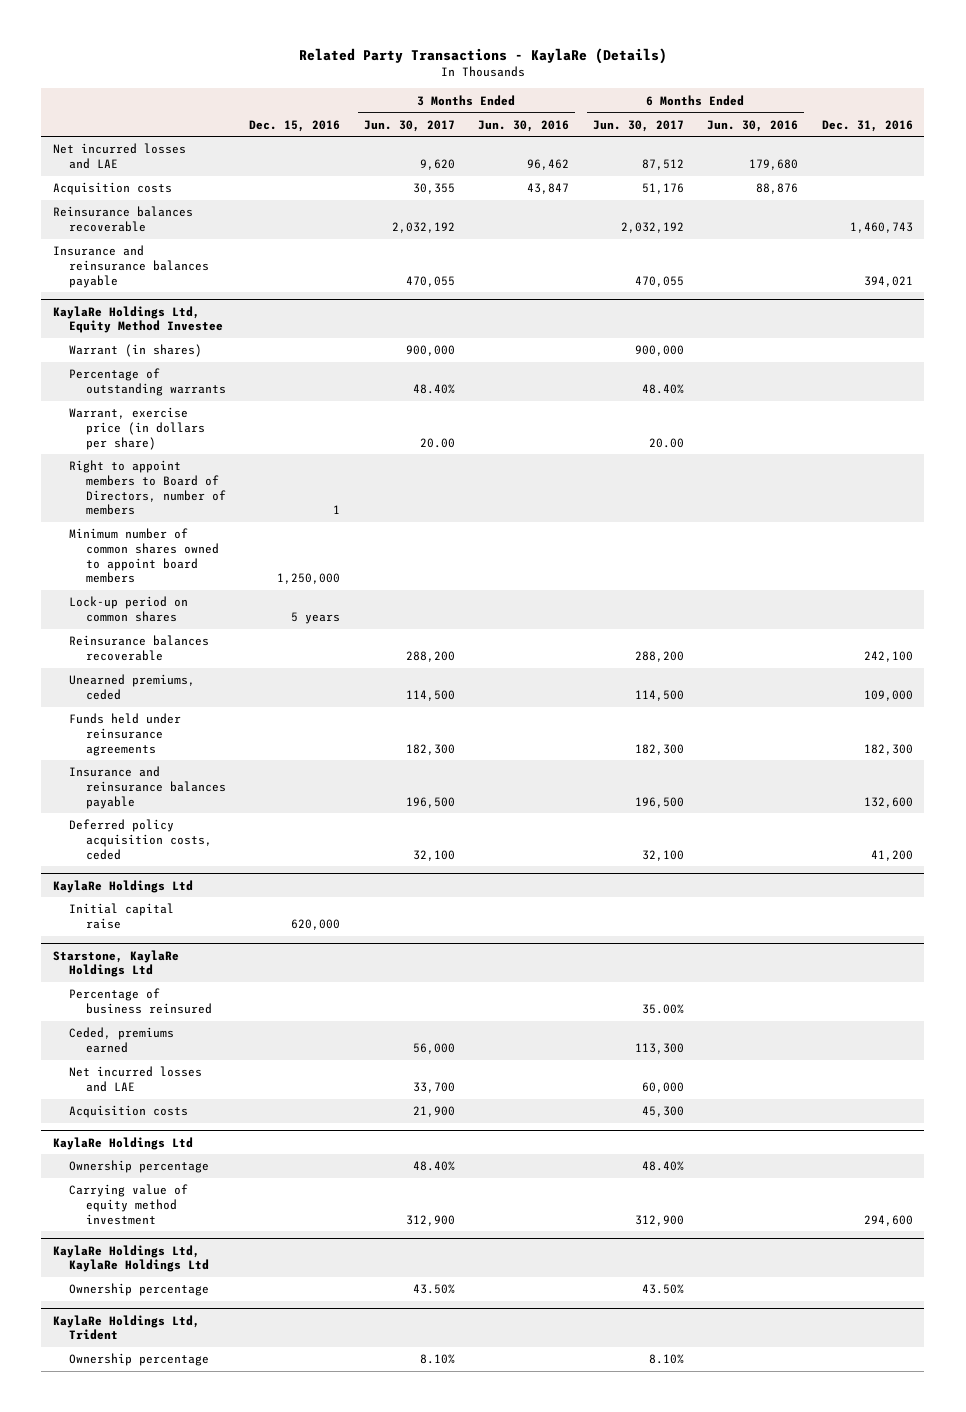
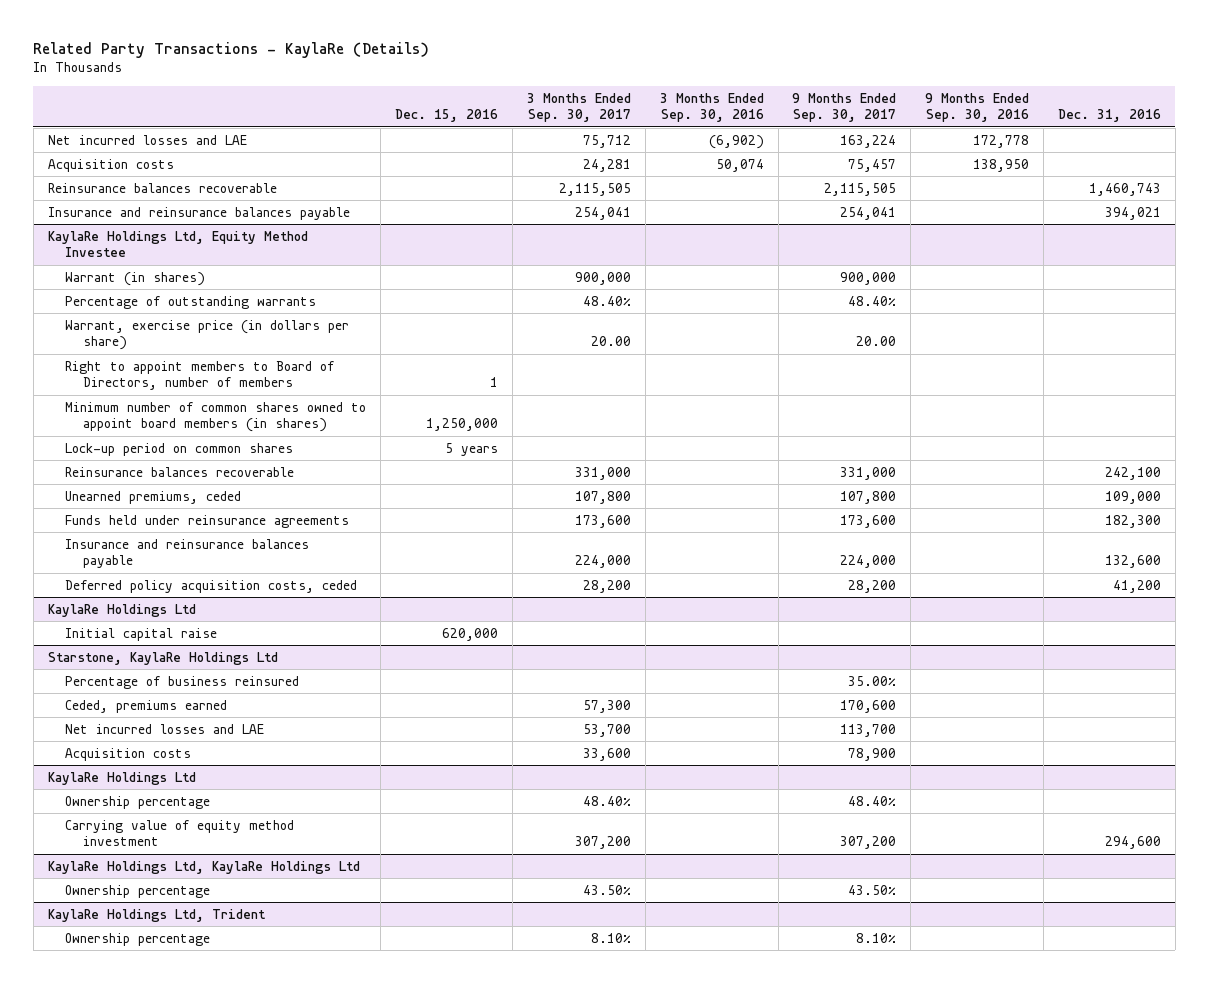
- | Dec. 15, 2016 | 3 Months Ended Jun. 30, 2017 | 3 Months Ended Jun. 30, 2016 | 6 Months Ended Jun. 30, 2017 | 6 Months Ended Jun. 30, 2016 | Dec. 31, 2016
+ | Dec. 15, 2016 | 3 Months Ended Sep. 30, 2017 | 3 Months Ended Sep. 30, 2016 | 9 Months Ended Sep. 30, 2017 | 9 Months Ended Sep. 30, 2016 | Dec. 31, 2016
@ KaylaRe Holdings Ltd, Equity Method Investee
- Minimum number of common shares owned to appoint board members | 1,250,000 | | | | |
+ Minimum number of common shares owned to appoint board members (in shares) | 1,250,000 | | | | |

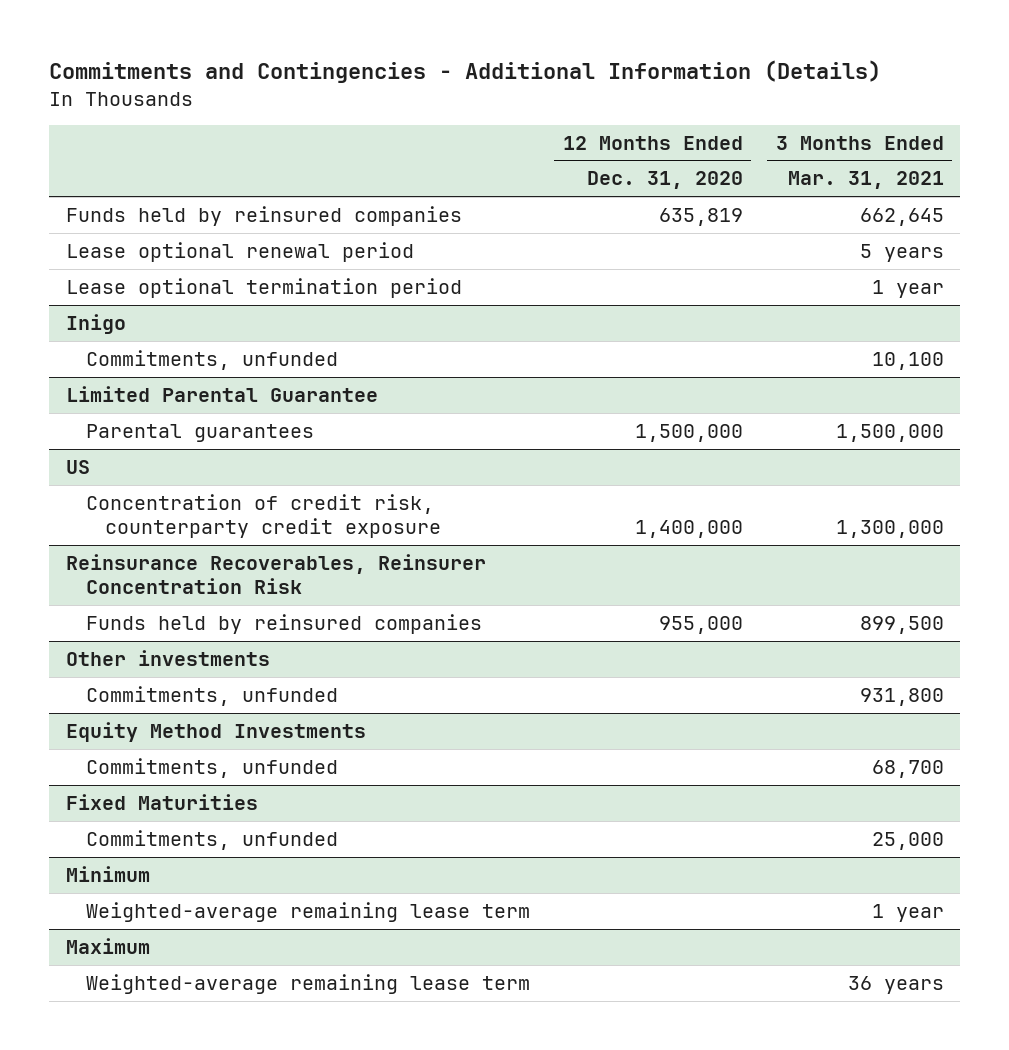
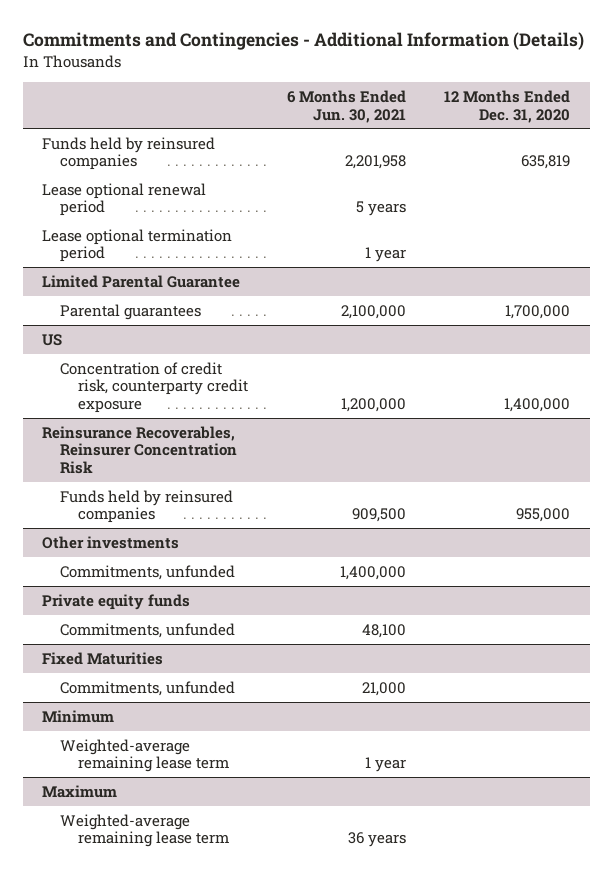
- | 12 Months Ended Dec. 31, 2020 | 3 Months Ended Mar. 31, 2021
+ | 6 Months Ended Jun. 30, 2021 | 12 Months Ended Dec. 31, 2020
- Inigo
- Commitments, unfunded | | 10,100
@ Limited Parental Guarantee
- Parental guarantees | 1,500,000 | 1,500,000
+ Parental guarantees | 2,100,000 | 1,700,000
- Equity Method Investments
- Commitments, unfunded | | 68,700
+ Private equity funds
+ Commitments, unfunded | 48,100 |

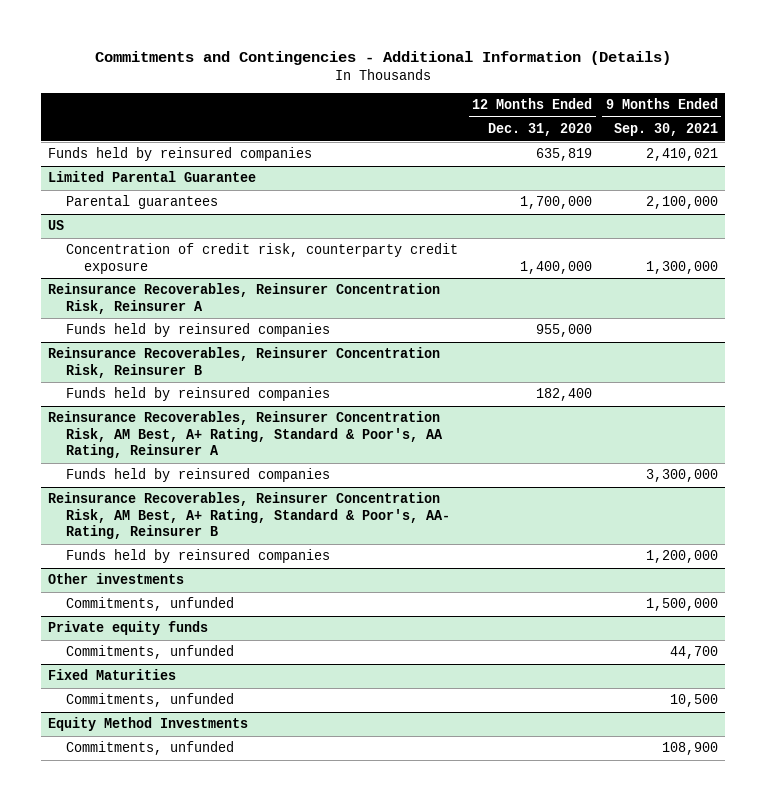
- | 6 Months Ended Jun. 30, 2021 | 12 Months Ended Dec. 31, 2020
+ | 12 Months Ended Dec. 31, 2020 | 9 Months Ended Sep. 30, 2021
- Lease optional renewal period | 5 years |
- Lease optional termination period | 1 year |
- Reinsurance Recoverables, Reinsurer Concentration Risk
+ Reinsurance Recoverables, Reinsurer Concentration Risk, Reinsurer A
+ Reinsurance Recoverables, Reinsurer Concentration Risk, Reinsurer B
+ Funds held by reinsured companies | 182,400 |
+ Reinsurance Recoverables, Reinsurer Concentration Risk, AM Best, A+ Rating, Standard & Poor's, AA Rating, Reinsurer A
+ Funds held by reinsured companies | | 3,300,000
+ Reinsurance Recoverables, Reinsurer Concentration Risk, AM Best, A+ Rating, Standard & Poor's, AA- Rating, Reinsurer B
+ Funds held by reinsured companies | | 1,200,000
- Minimum
- Weighted-average remaining lease term | 1 year |
- Maximum
- Weighted-average remaining lease term | 36 years |
+ Equity Method Investments
+ Commitments, unfunded | | 108,900

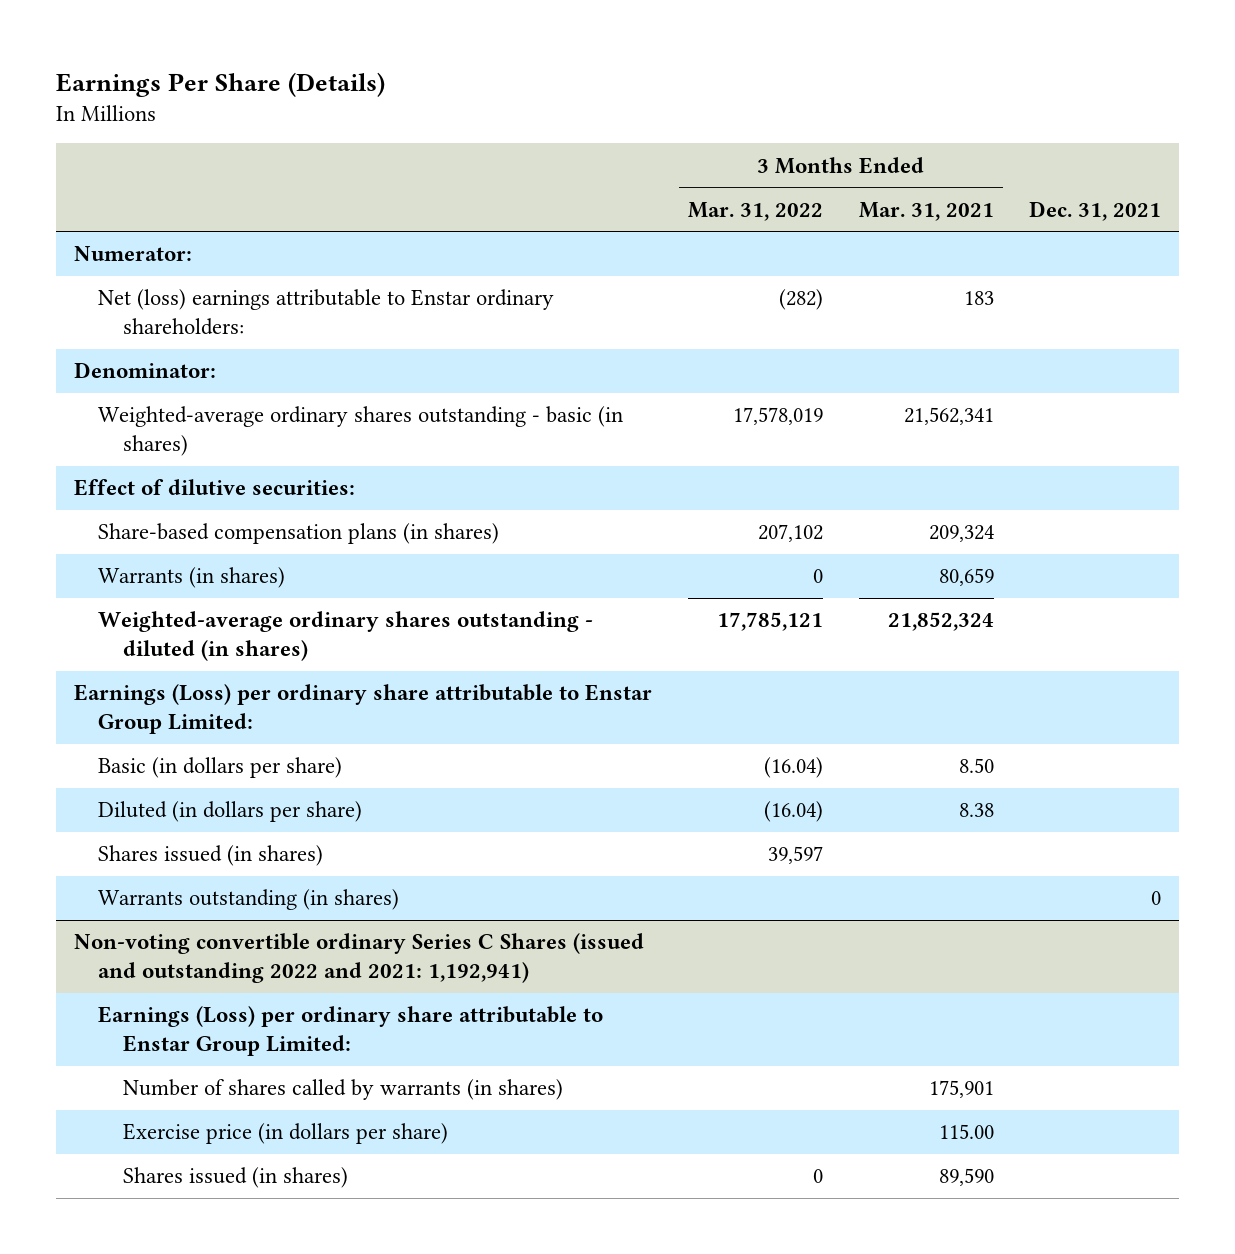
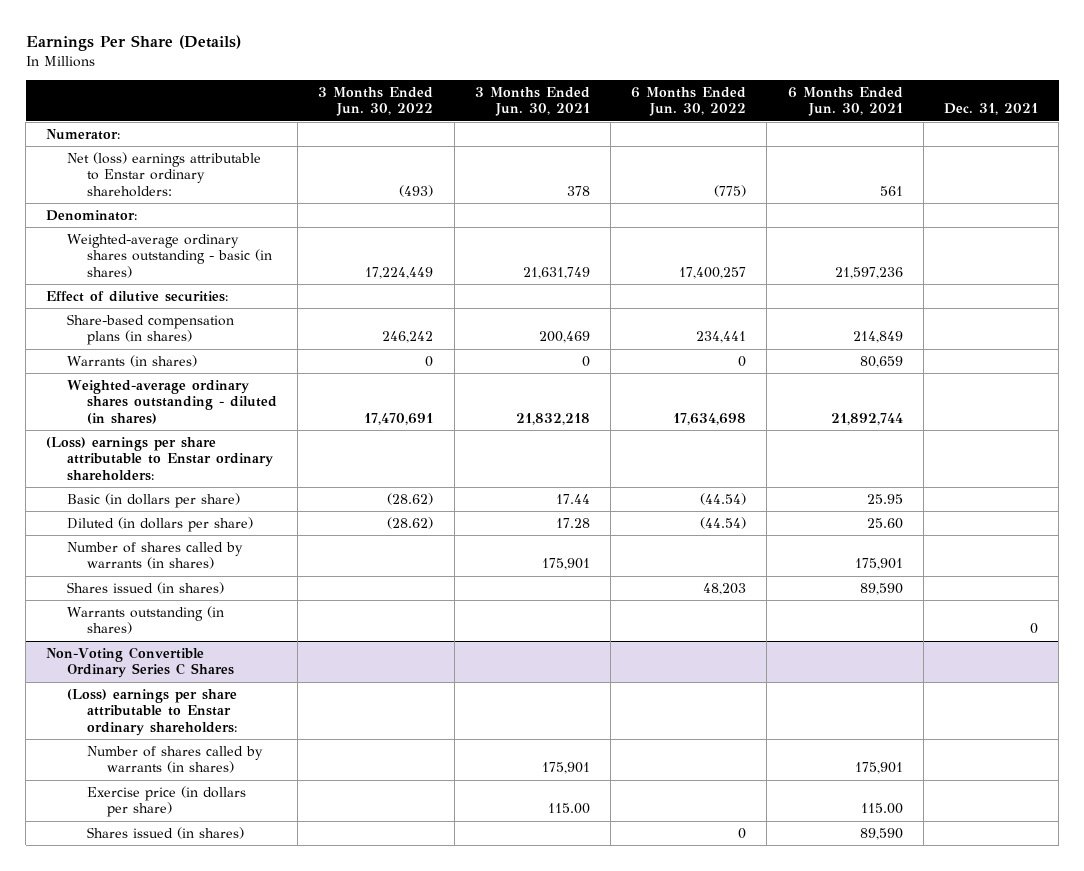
- | 3 Months Ended Mar. 31, 2022 | 3 Months Ended Mar. 31, 2021 | Dec. 31, 2021
+ | 3 Months Ended Jun. 30, 2022 | 3 Months Ended Jun. 30, 2021 | 6 Months Ended Jun. 30, 2022 | 6 Months Ended Jun. 30, 2021 | Dec. 31, 2021
- Earnings (Loss) per ordinary share attributable to Enstar Group Limited:
+ (Loss) earnings per share attributable to Enstar ordinary shareholders:
+ Number of shares called by warrants (in shares) | | 175,901 | | 175,901 |
- Non-voting convertible ordinary Series C Shares (issued and outstanding 2022 and 2021: 1,192,941)
- Earnings (Loss) per ordinary share attributable to Enstar Group Limited:
+ Non-Voting Convertible Ordinary Series C Shares
+ (Loss) earnings per share attributable to Enstar ordinary shareholders:

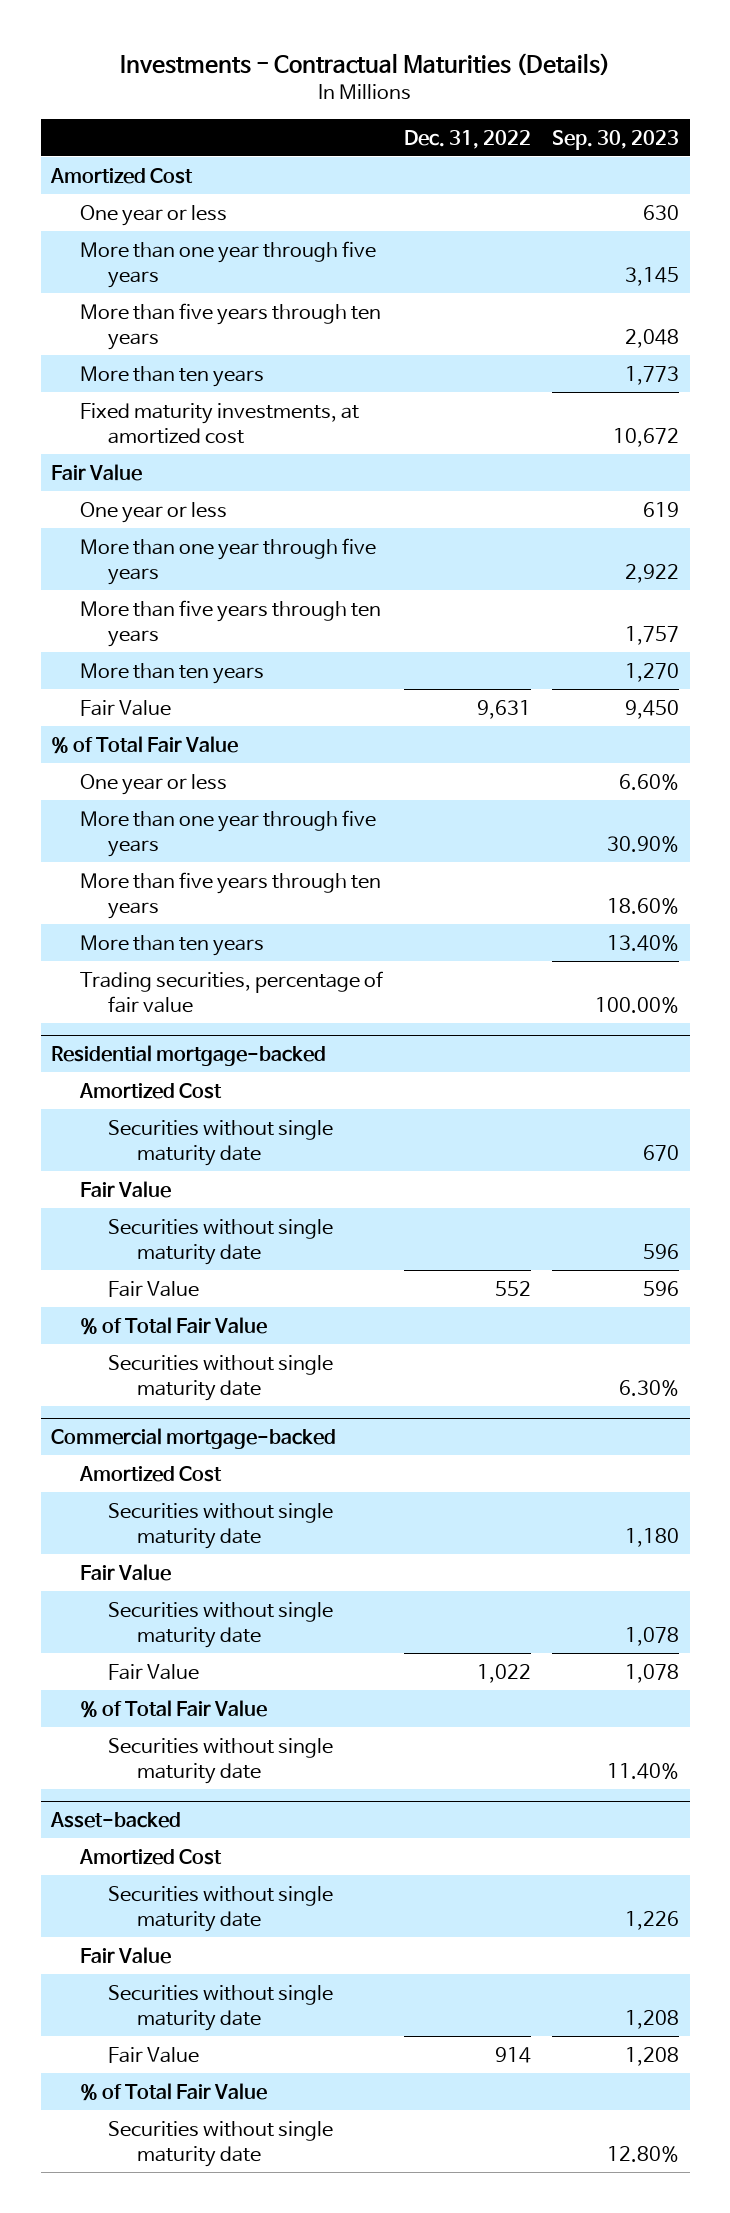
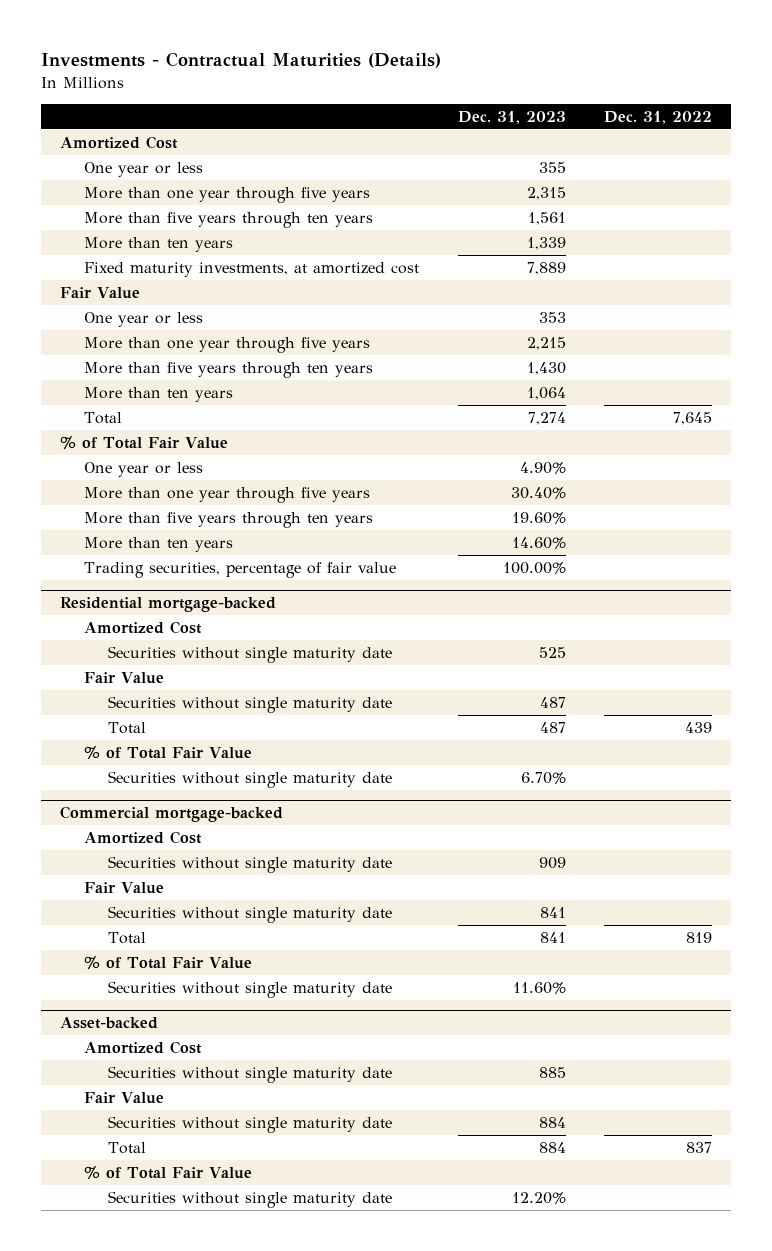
- | Dec. 31, 2022 | Sep. 30, 2023
+ | Dec. 31, 2023 | Dec. 31, 2022
- Fair Value | 9,631 | 9,450
+ Total | 7,274 | 7,645
@ Residential mortgage-backed
- Fair Value | 552 | 596
+ Total | 487 | 439
@ Commercial mortgage-backed
- Fair Value | 1,022 | 1,078
+ Total | 841 | 819
@ Asset-backed
- Fair Value | 914 | 1,208
+ Total | 884 | 837

